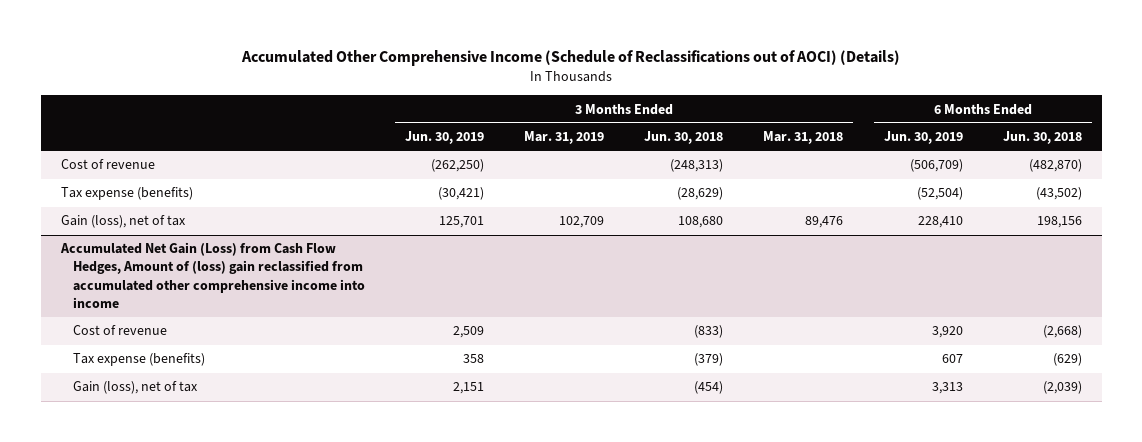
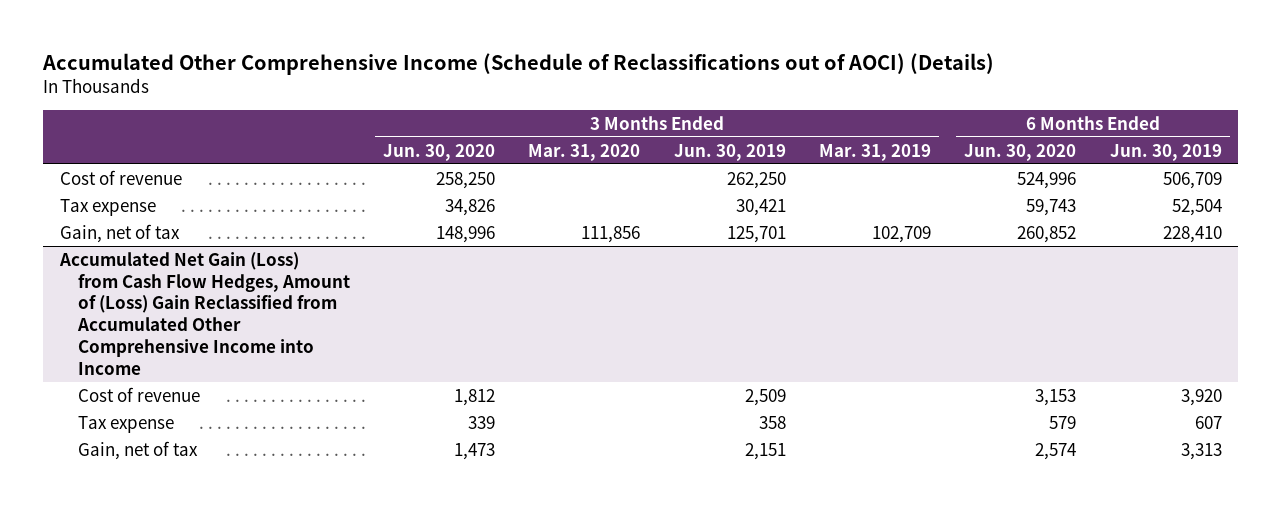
- | 3 Months Ended Jun. 30, 2019 | 3 Months Ended Mar. 31, 2019 | 3 Months Ended Jun. 30, 2018 | 3 Months Ended Mar. 31, 2018 | 6 Months Ended Jun. 30, 2019 | 6 Months Ended Jun. 30, 2018
+ | 3 Months Ended Jun. 30, 2020 | 3 Months Ended Mar. 31, 2020 | 3 Months Ended Jun. 30, 2019 | 3 Months Ended Mar. 31, 2019 | 6 Months Ended Jun. 30, 2020 | 6 Months Ended Jun. 30, 2019
- Cost of revenue | (262,250) | | (248,313) | | (506,709) | (482,870)
- Tax expense (benefits) | (30,421) | | (28,629) | | (52,504) | (43,502)
- Gain (loss), net of tax | 125,701 | 102,709 | 108,680 | 89,476 | 228,410 | 198,156
- Accumulated Net Gain (Loss) from Cash Flow Hedges, Amount of (loss) gain reclassified from accumulated other comprehensive income into income
+ Cost of revenue | 258,250 | | 262,250 | | 524,996 | 506,709
+ Tax expense | 34,826 | | 30,421 | | 59,743 | 52,504
+ Gain, net of tax | 148,996 | 111,856 | 125,701 | 102,709 | 260,852 | 228,410
+ Accumulated Net Gain (Loss) from Cash Flow Hedges, Amount of (Loss) Gain Reclassified from Accumulated Other Comprehensive Income into Income
- Tax expense (benefits) | 358 | | (379) | | 607 | (629)
- Gain (loss), net of tax | 2,151 | | (454) | | 3,313 | (2,039)
+ Tax expense | 339 | | 358 | | 579 | 607
+ Gain, net of tax | 1,473 | | 2,151 | | 2,574 | 3,313

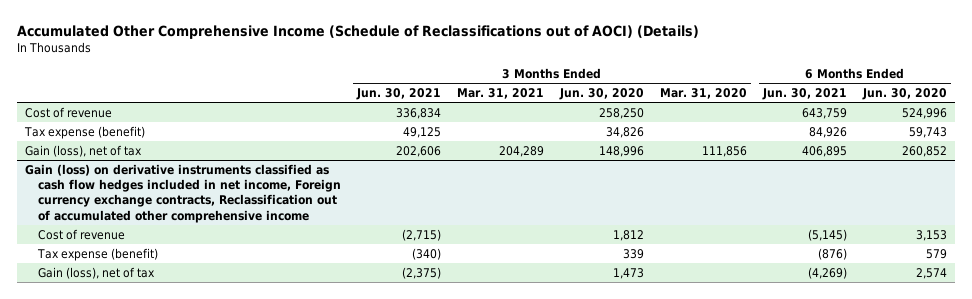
- | 3 Months Ended Jun. 30, 2020 | 3 Months Ended Mar. 31, 2020 | 3 Months Ended Jun. 30, 2019 | 3 Months Ended Mar. 31, 2019 | 6 Months Ended Jun. 30, 2020 | 6 Months Ended Jun. 30, 2019
+ | 3 Months Ended Jun. 30, 2021 | 3 Months Ended Mar. 31, 2021 | 3 Months Ended Jun. 30, 2020 | 3 Months Ended Mar. 31, 2020 | 6 Months Ended Jun. 30, 2021 | 6 Months Ended Jun. 30, 2020
- Tax expense | 34,826 | | 30,421 | | 59,743 | 52,504
- Gain, net of tax | 148,996 | 111,856 | 125,701 | 102,709 | 260,852 | 228,410
- Accumulated Net Gain (Loss) from Cash Flow Hedges, Amount of (Loss) Gain Reclassified from Accumulated Other Comprehensive Income into Income
+ Tax expense (benefit) | 49,125 | | 34,826 | | 84,926 | 59,743
+ Gain (loss), net of tax | 202,606 | 204,289 | 148,996 | 111,856 | 406,895 | 260,852
+ Gain (loss) on derivative instruments classified as cash flow hedges included in net income, Foreign currency exchange contracts, Reclassification out of accumulated other comprehensive income
- Tax expense | 339 | | 358 | | 579 | 607
- Gain, net of tax | 1,473 | | 2,151 | | 2,574 | 3,313
+ Tax expense (benefit) | (340) | | 339 | | (876) | 579
+ Gain (loss), net of tax | (2,375) | | 1,473 | | (4,269) | 2,574

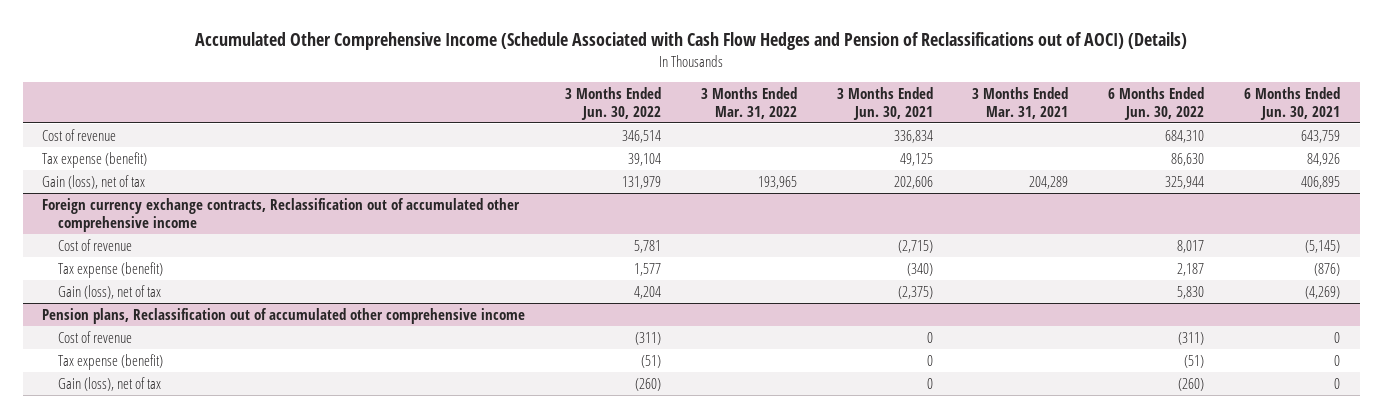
- Accumulated Other Comprehensive Income (Schedule of Reclassifications out of AOCI) (Details)
+ Accumulated Other Comprehensive Income (Schedule Associated with Cash Flow Hedges and Pension of Reclassifications out of AOCI) (Details)
- | 3 Months Ended Jun. 30, 2021 | 3 Months Ended Mar. 31, 2021 | 3 Months Ended Jun. 30, 2020 | 3 Months Ended Mar. 31, 2020 | 6 Months Ended Jun. 30, 2021 | 6 Months Ended Jun. 30, 2020
+ | 3 Months Ended Jun. 30, 2022 | 3 Months Ended Mar. 31, 2022 | 3 Months Ended Jun. 30, 2021 | 3 Months Ended Mar. 31, 2021 | 6 Months Ended Jun. 30, 2022 | 6 Months Ended Jun. 30, 2021
- Gain (loss) on derivative instruments classified as cash flow hedges included in net income, Foreign currency exchange contracts, Reclassification out of accumulated other comprehensive income
+ Foreign currency exchange contracts, Reclassification out of accumulated other comprehensive income
+ Pension plans, Reclassification out of accumulated other comprehensive income
+ Cost of revenue | (311) | | 0 | | (311) | 0
+ Tax expense (benefit) | (51) | | 0 | | (51) | 0
+ Gain (loss), net of tax | (260) | | 0 | | (260) | 0

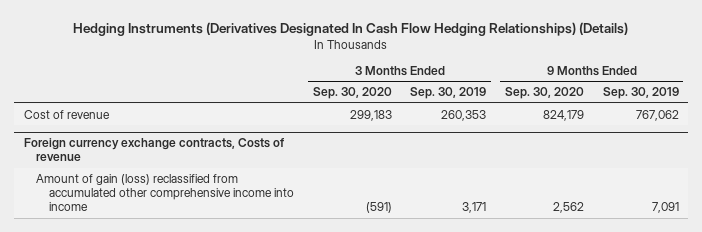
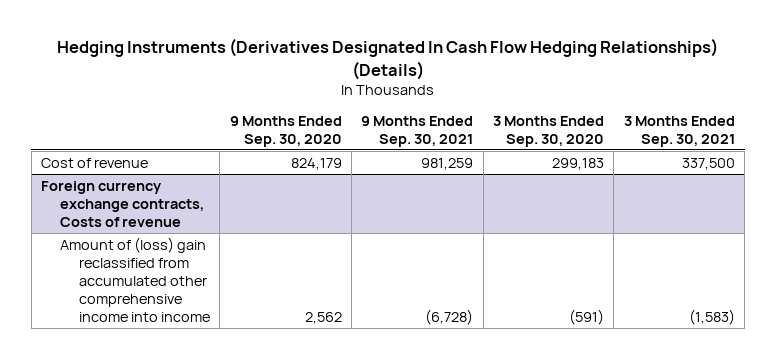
- | 3 Months Ended Sep. 30, 2020 | 3 Months Ended Sep. 30, 2019 | 9 Months Ended Sep. 30, 2020 | 9 Months Ended Sep. 30, 2019
+ | 9 Months Ended Sep. 30, 2020 | 9 Months Ended Sep. 30, 2021 | 3 Months Ended Sep. 30, 2020 | 3 Months Ended Sep. 30, 2021
@ Foreign currency exchange contracts, Costs of revenue
- Amount of gain (loss) reclassified from accumulated other comprehensive income into income | (591) | 3,171 | 2,562 | 7,091
+ Amount of (loss) gain reclassified from accumulated other comprehensive income into income | 2,562 | (6,728) | (591) | (1,583)

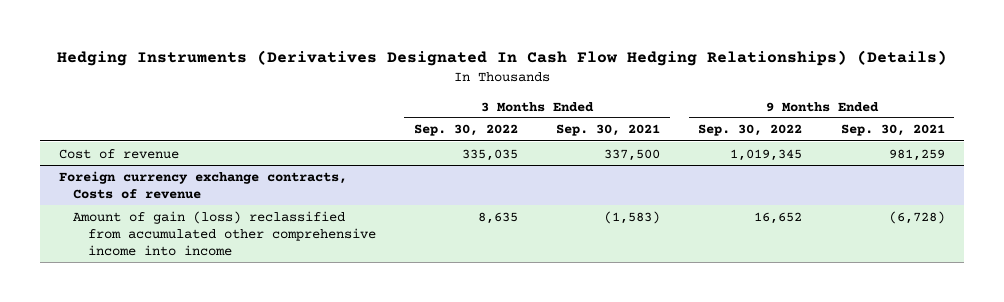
- | 9 Months Ended Sep. 30, 2020 | 9 Months Ended Sep. 30, 2021 | 3 Months Ended Sep. 30, 2020 | 3 Months Ended Sep. 30, 2021
+ | 3 Months Ended Sep. 30, 2022 | 3 Months Ended Sep. 30, 2021 | 9 Months Ended Sep. 30, 2022 | 9 Months Ended Sep. 30, 2021
@ Foreign currency exchange contracts, Costs of revenue
- Amount of (loss) gain reclassified from accumulated other comprehensive income into income | 2,562 | (6,728) | (591) | (1,583)
+ Amount of gain (loss) reclassified from accumulated other comprehensive income into income | 8,635 | (1,583) | 16,652 | (6,728)

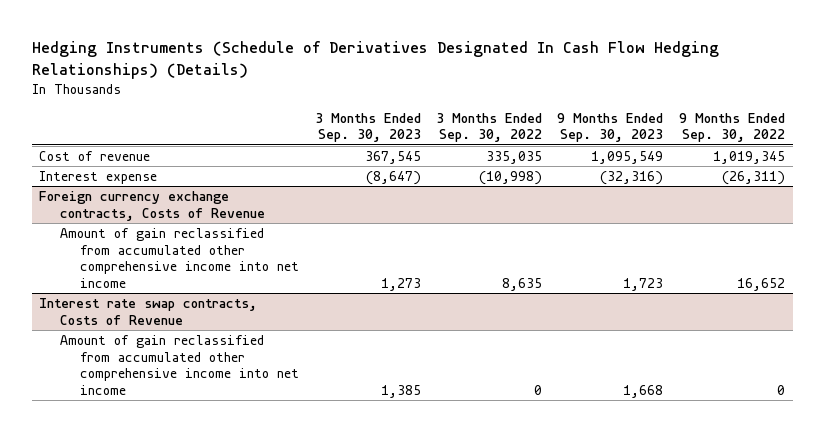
- Hedging Instruments (Derivatives Designated In Cash Flow Hedging Relationships) (Details)
+ Hedging Instruments (Schedule of Derivatives Designated In Cash Flow Hedging Relationships) (Details)
- | 3 Months Ended Sep. 30, 2022 | 3 Months Ended Sep. 30, 2021 | 9 Months Ended Sep. 30, 2022 | 9 Months Ended Sep. 30, 2021
+ | 3 Months Ended Sep. 30, 2023 | 3 Months Ended Sep. 30, 2022 | 9 Months Ended Sep. 30, 2023 | 9 Months Ended Sep. 30, 2022
- Foreign currency exchange contracts, Costs of revenue
- Amount of gain (loss) reclassified from accumulated other comprehensive income into income | 8,635 | (1,583) | 16,652 | (6,728)
+ Interest expense | (8,647) | (10,998) | (32,316) | (26,311)
+ Foreign currency exchange contracts, Costs of Revenue
+ Amount of gain reclassified from accumulated other comprehensive income into net income | 1,273 | 8,635 | 1,723 | 16,652
+ Interest rate swap contracts, Costs of Revenue
+ Amount of gain reclassified from accumulated other comprehensive income into net income | 1,385 | 0 | 1,668 | 0

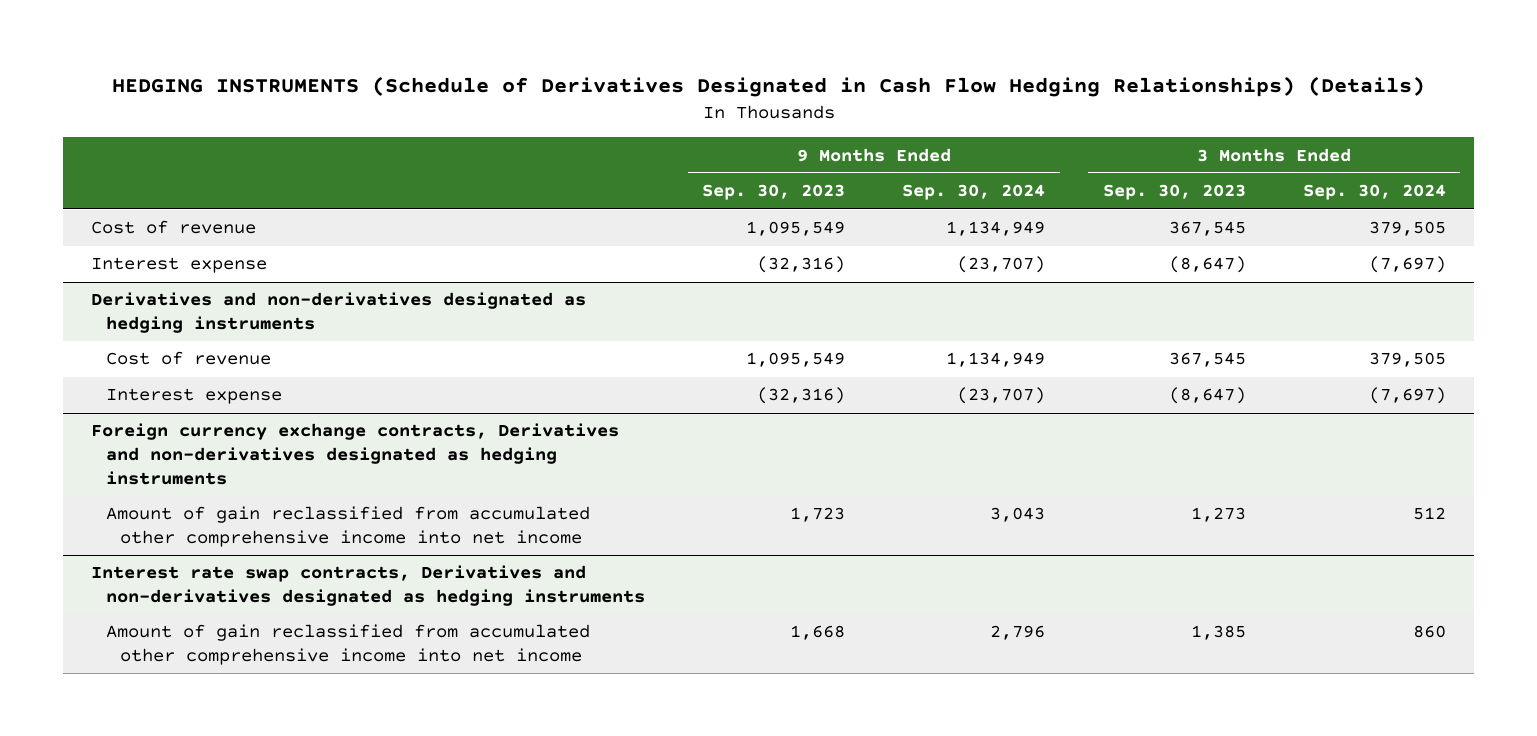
- Hedging Instruments (Schedule of Derivatives Designated In Cash Flow Hedging Relationships) (Details)
+ HEDGING INSTRUMENTS (Schedule of Derivatives Designated in Cash Flow Hedging Relationships) (Details)
- | 3 Months Ended Sep. 30, 2023 | 3 Months Ended Sep. 30, 2022 | 9 Months Ended Sep. 30, 2023 | 9 Months Ended Sep. 30, 2022
+ | 9 Months Ended Sep. 30, 2023 | 9 Months Ended Sep. 30, 2024 | 3 Months Ended Sep. 30, 2023 | 3 Months Ended Sep. 30, 2024
- Foreign currency exchange contracts, Costs of Revenue
+ Derivatives and non-derivatives designated as hedging instruments
+ Cost of revenue | 1,095,549 | 1,134,949 | 367,545 | 379,505
+ Interest expense | (32,316) | (23,707) | (8,647) | (7,697)
+ Foreign currency exchange contracts, Derivatives and non-derivatives designated as hedging instruments
- Interest rate swap contracts, Costs of Revenue
+ Interest rate swap contracts, Derivatives and non-derivatives designated as hedging instruments

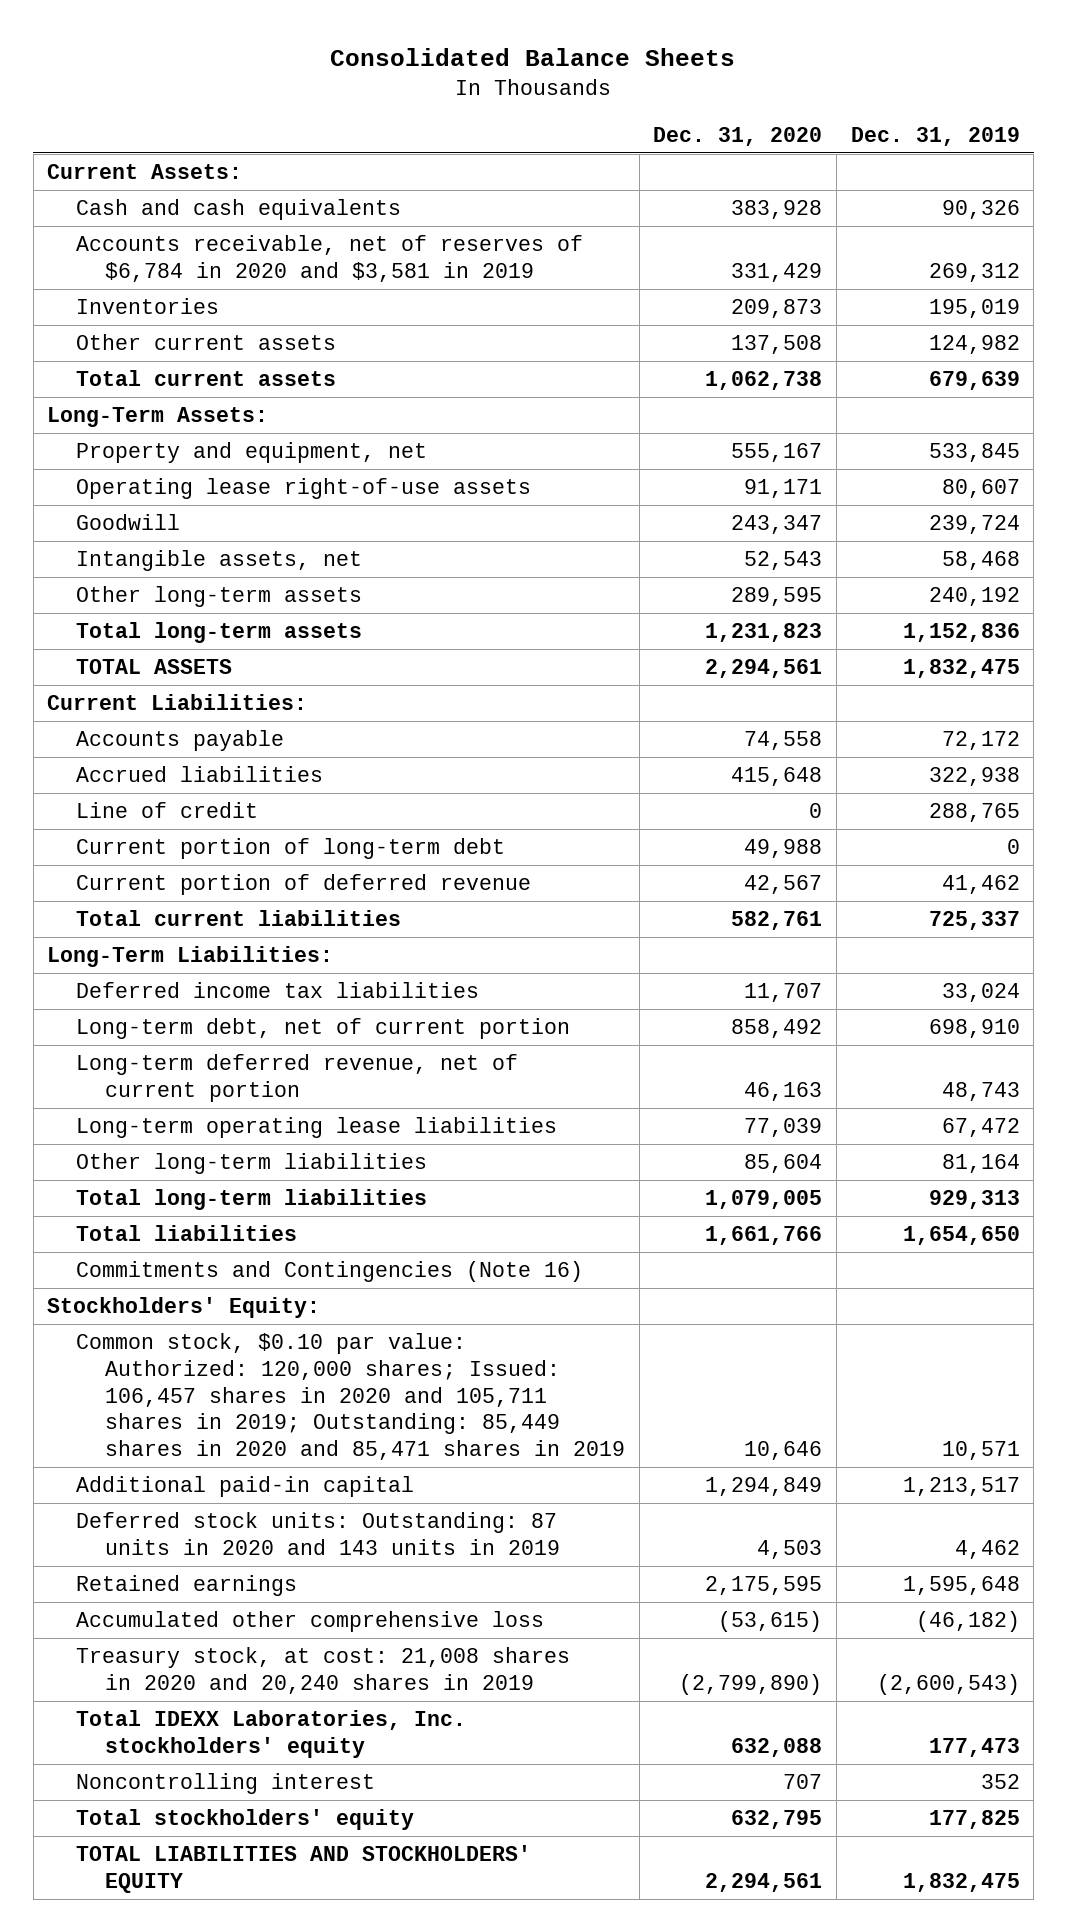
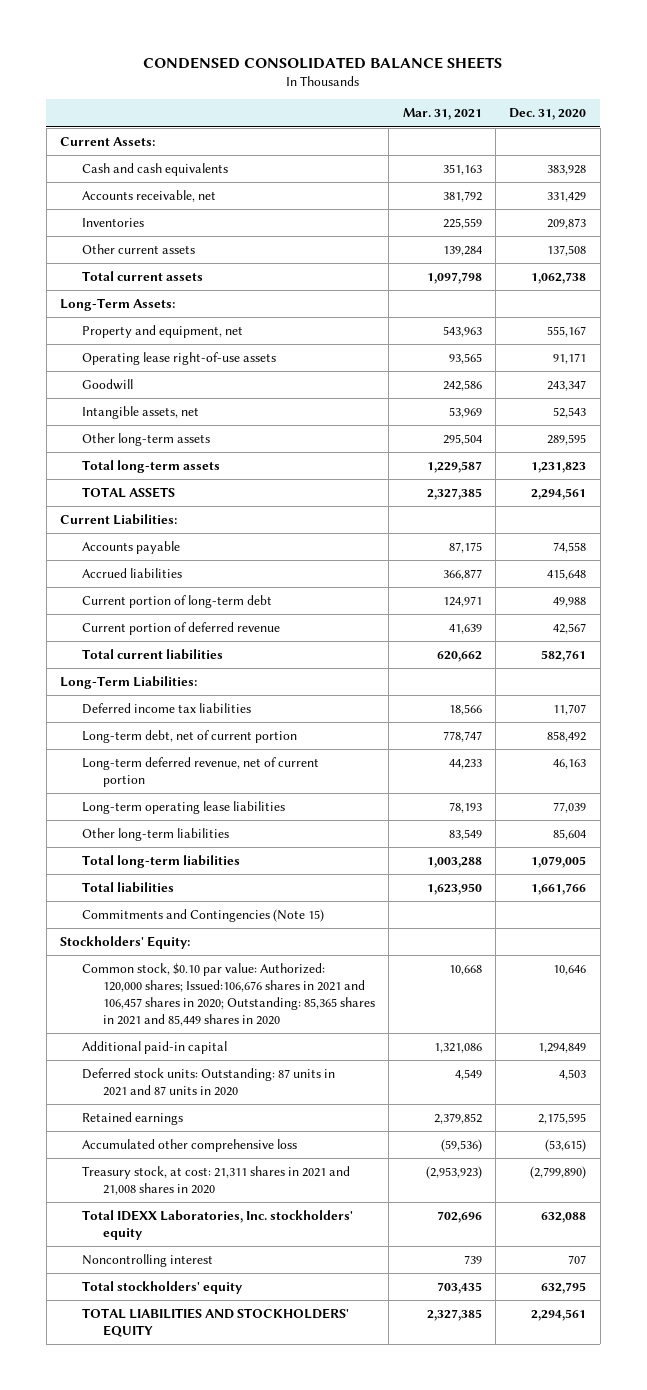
- Consolidated Balance Sheets
+ CONDENSED CONSOLIDATED BALANCE SHEETS
- | Dec. 31, 2020 | Dec. 31, 2019
+ | Mar. 31, 2021 | Dec. 31, 2020
- Accounts receivable, net of reserves of $6,784 in 2020 and $3,581 in 2019 | 331,429 | 269,312
+ Accounts receivable, net | 381,792 | 331,429
- Line of credit | 0 | 288,765
- Commitments and Contingencies (Note 16)
+ Commitments and Contingencies (Note 15)
- Common stock, $0.10 par value: Authorized: 120,000 shares; Issued: 106,457 shares in 2020 and 105,711 shares in 2019; Outstanding: 85,449 shares in 2020 and 85,471 shares in 2019 | 10,646 | 10,571
+ Common stock, $0.10 par value: Authorized: 120,000 shares; Issued:106,676 shares in 2021 and 106,457 shares in 2020; Outstanding: 85,365 shares in 2021 and 85,449 shares in 2020 | 10,668 | 10,646
- Deferred stock units: Outstanding: 87 units in 2020 and 143 units in 2019 | 4,503 | 4,462
+ Deferred stock units: Outstanding: 87 units in 2021 and 87 units in 2020 | 4,549 | 4,503
- Treasury stock, at cost: 21,008 shares in 2020 and 20,240 shares in 2019 | (2,799,890) | (2,600,543)
+ Treasury stock, at cost: 21,311 shares in 2021 and 21,008 shares in 2020 | (2,953,923) | (2,799,890)

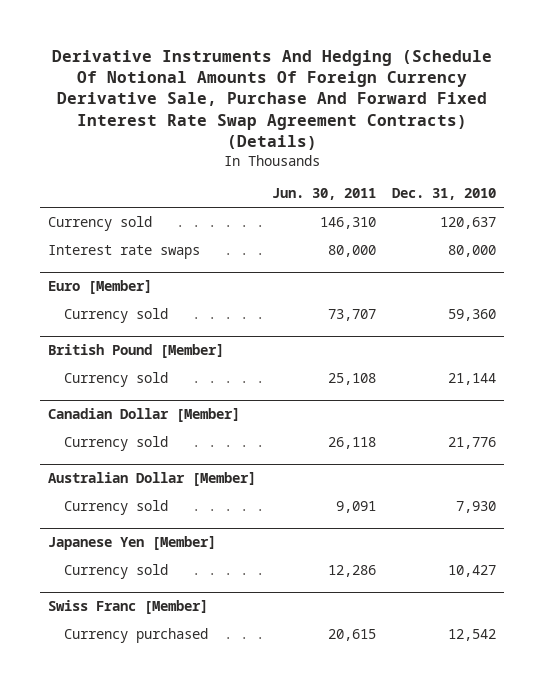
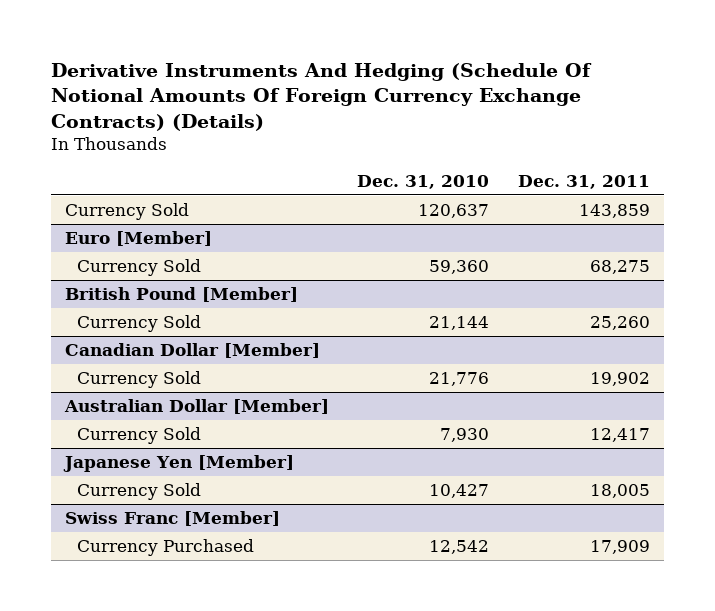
- Derivative Instruments And Hedging (Schedule Of Notional Amounts Of Foreign Currency Derivative Sale, Purchase And Forward Fixed Interest Rate Swap Agreement Contracts) (Details)
+ Derivative Instruments And Hedging (Schedule Of Notional Amounts Of Foreign Currency Exchange Contracts) (Details)
- | Jun. 30, 2011 | Dec. 31, 2010
+ | Dec. 31, 2010 | Dec. 31, 2011
- Currency sold | 146,310 | 120,637
- Interest rate swaps | 80,000 | 80,000
+ Currency Sold | 120,637 | 143,859
@ Euro [Member]
- Currency sold | 73,707 | 59,360
+ Currency Sold | 59,360 | 68,275
@ British Pound [Member]
- Currency sold | 25,108 | 21,144
+ Currency Sold | 21,144 | 25,260
@ Canadian Dollar [Member]
- Currency sold | 26,118 | 21,776
+ Currency Sold | 21,776 | 19,902
@ Australian Dollar [Member]
- Currency sold | 9,091 | 7,930
+ Currency Sold | 7,930 | 12,417
@ Japanese Yen [Member]
- Currency sold | 12,286 | 10,427
+ Currency Sold | 10,427 | 18,005
@ Swiss Franc [Member]
- Currency purchased | 20,615 | 12,542
+ Currency Purchased | 12,542 | 17,909

